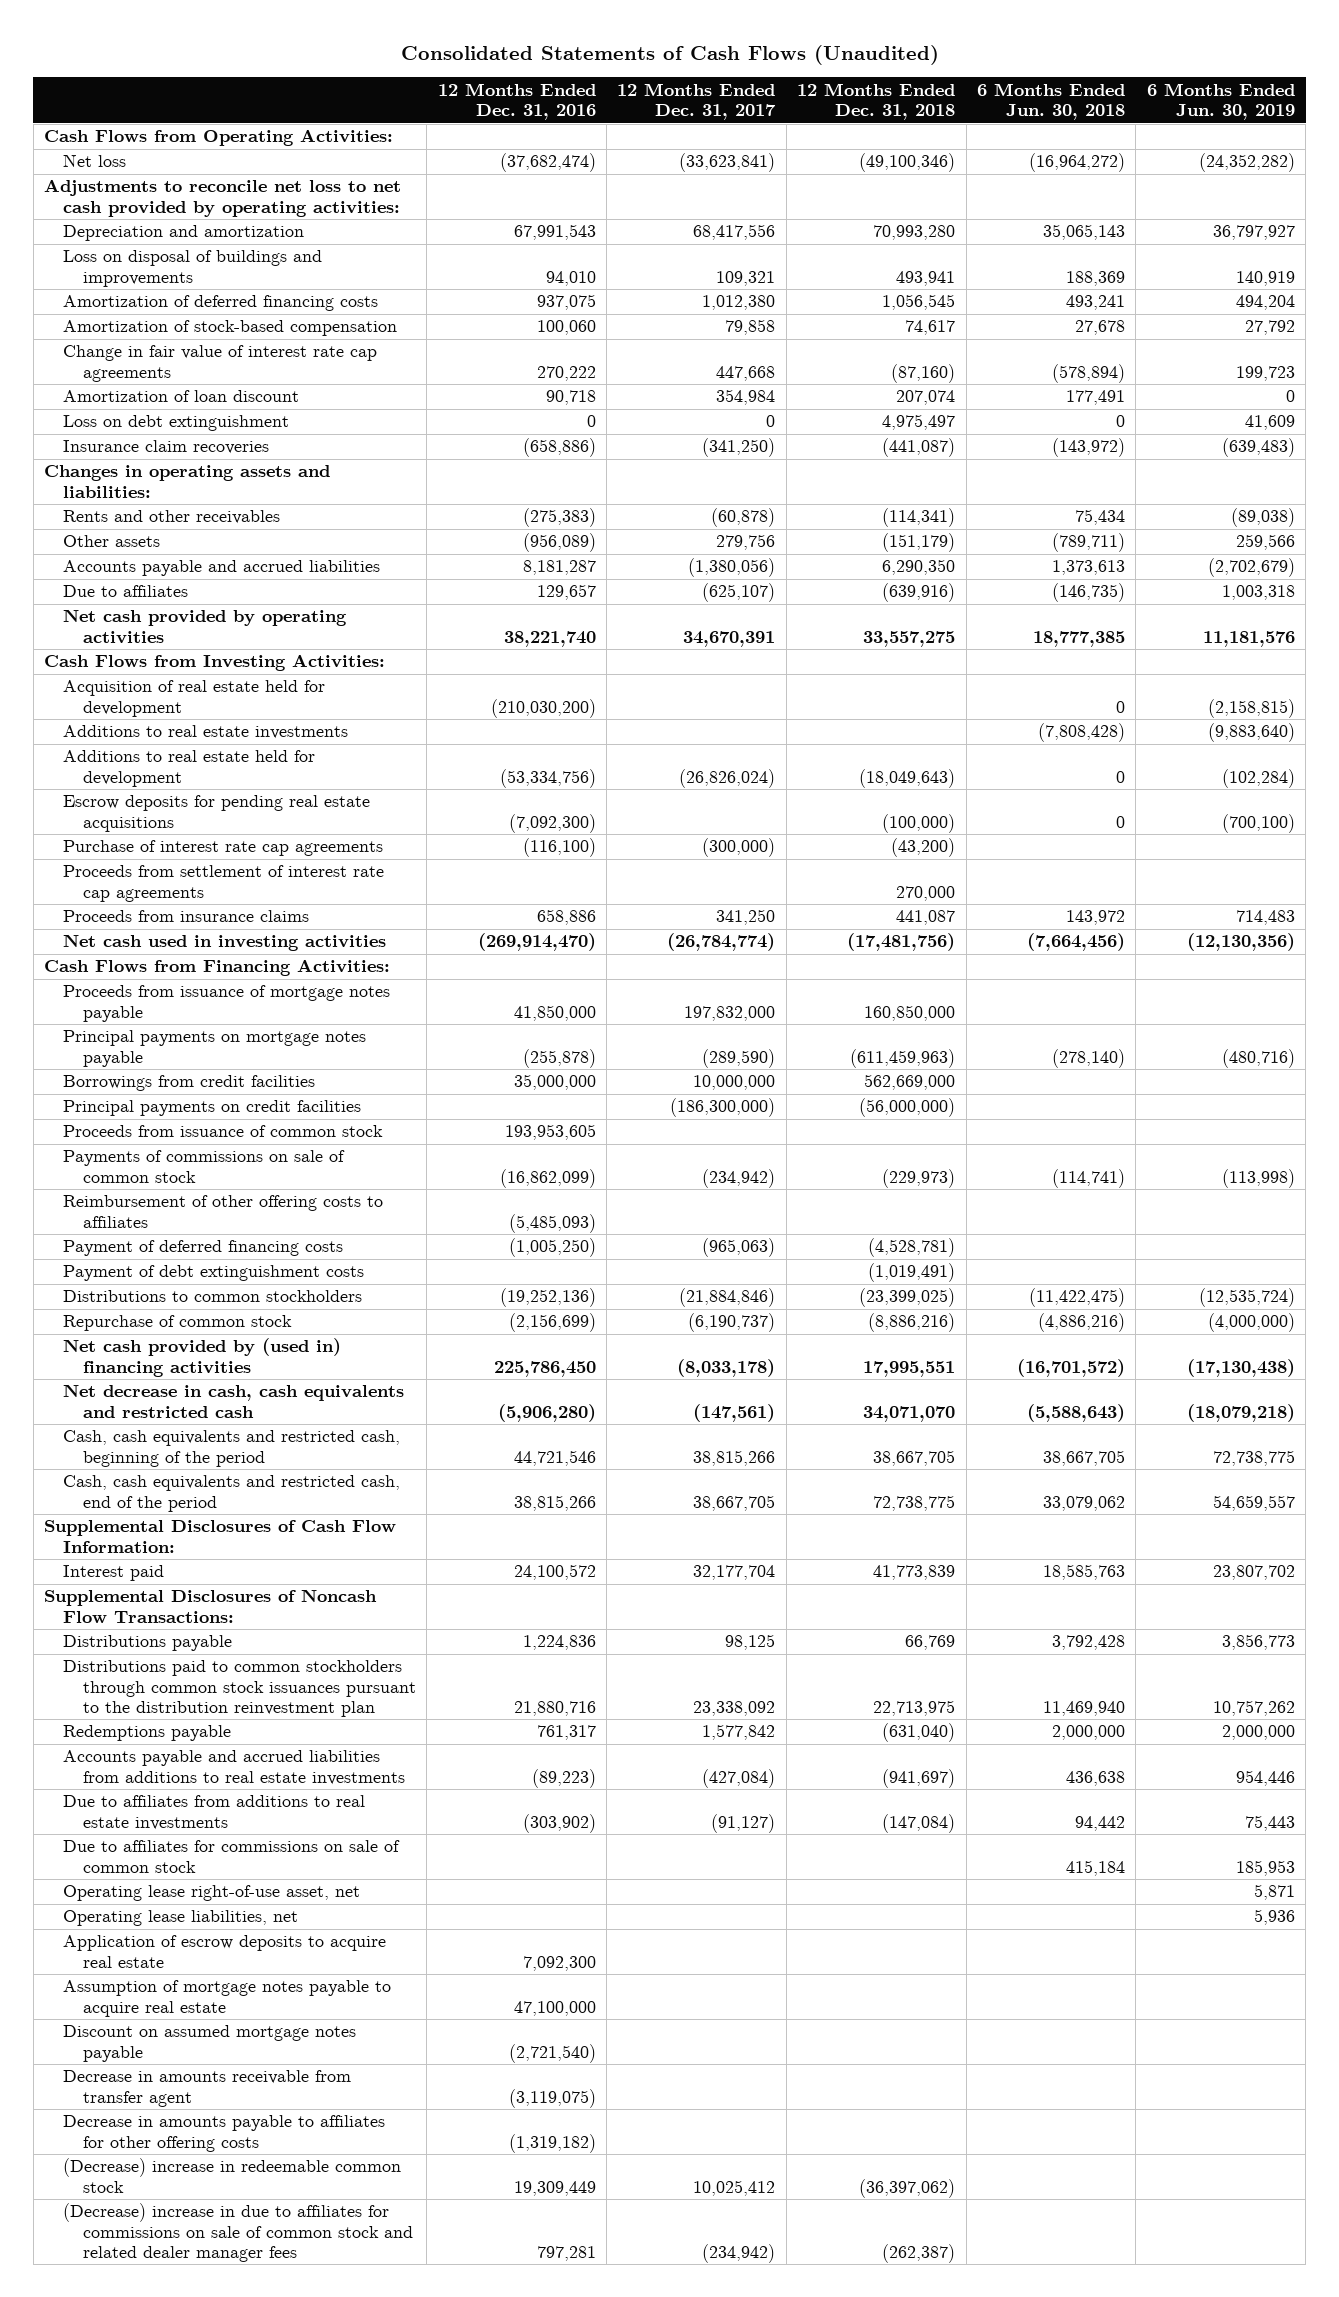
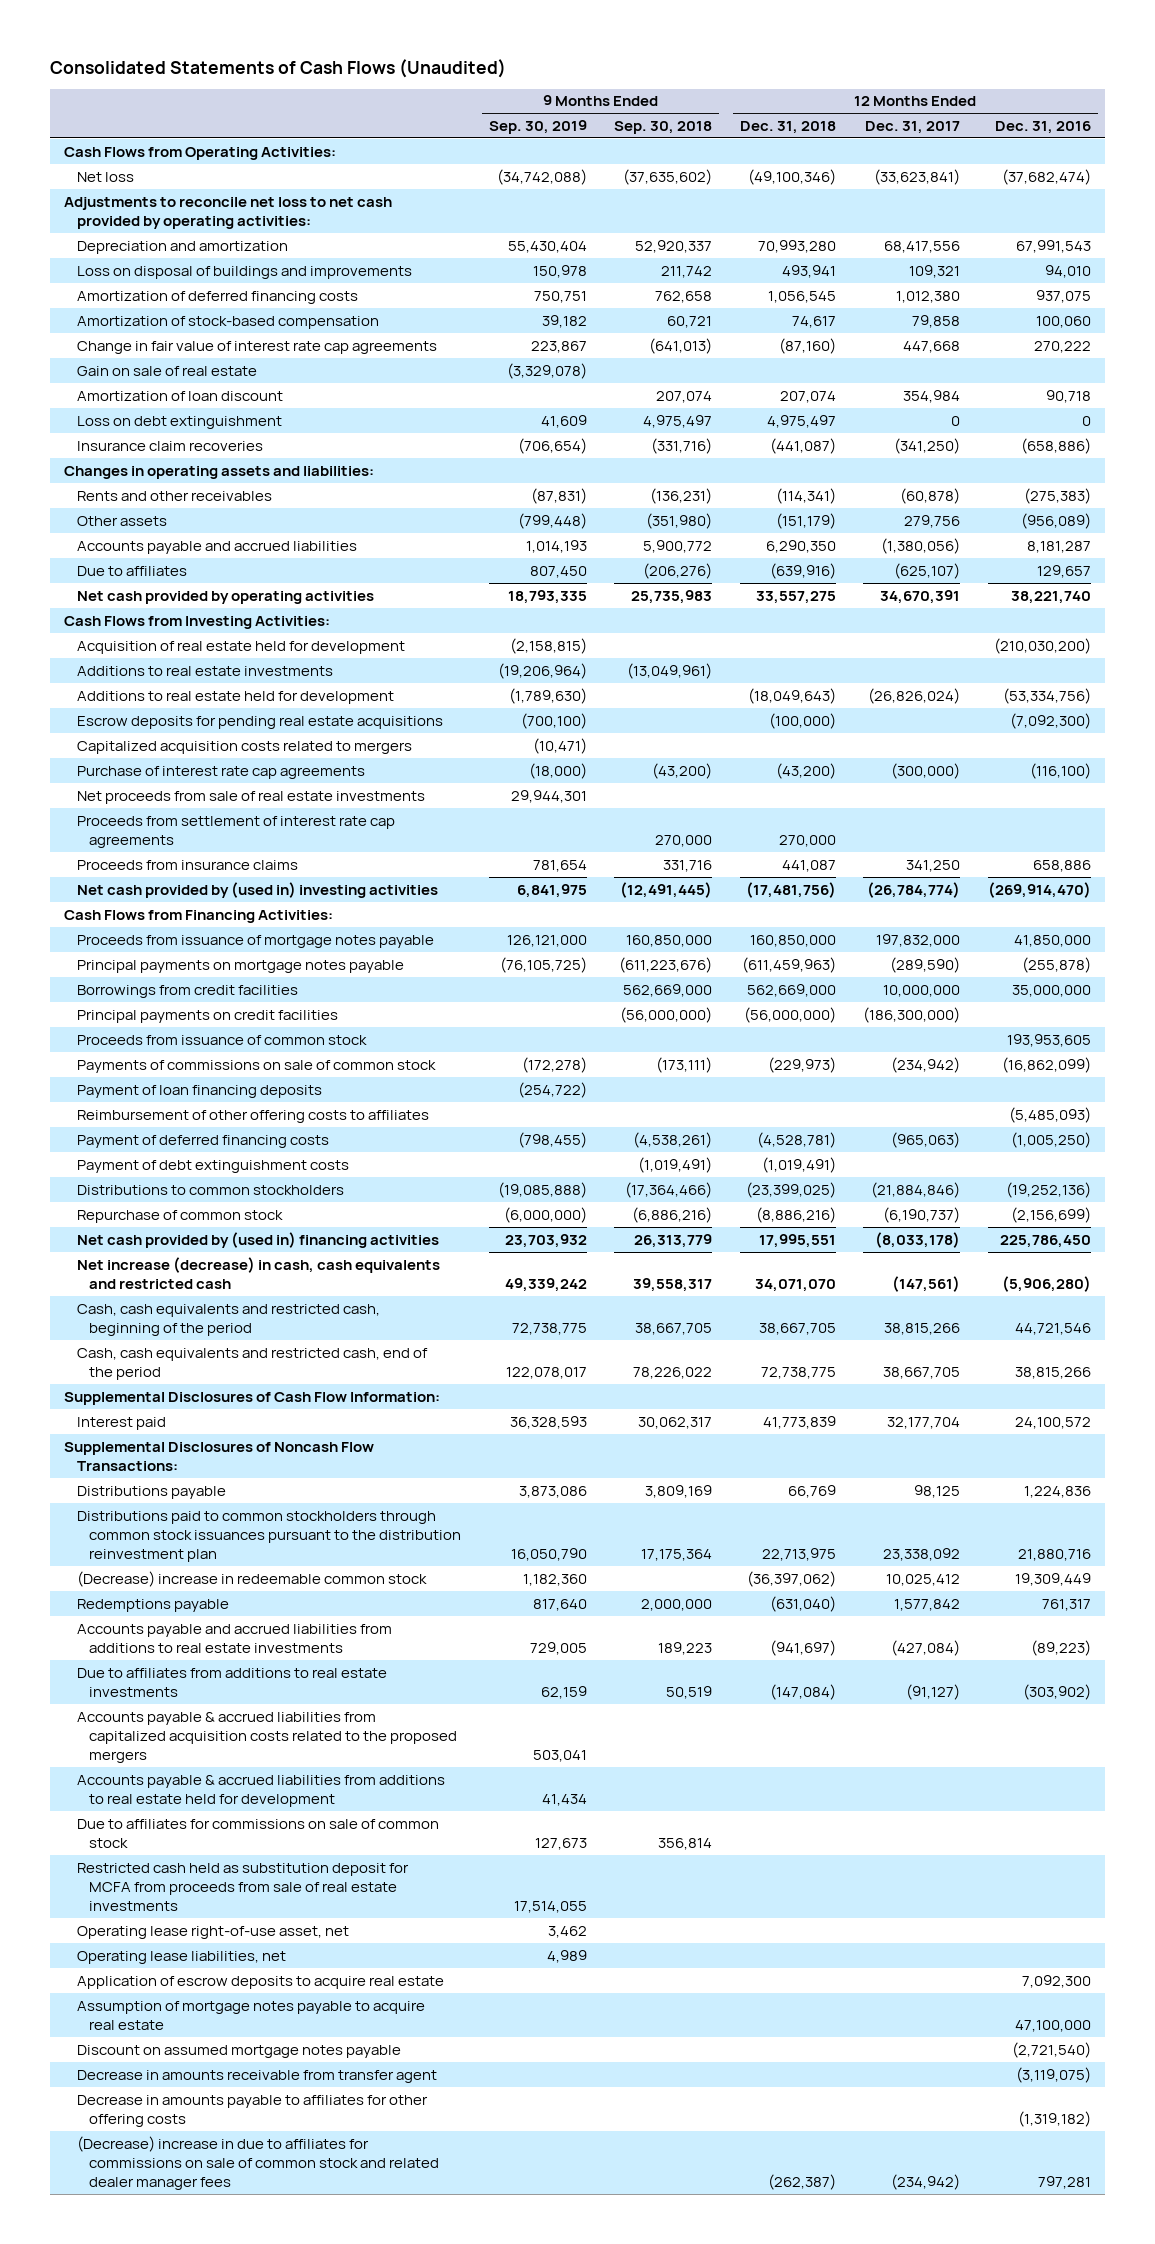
- | 12 Months Ended Dec. 31, 2016 | 12 Months Ended Dec. 31, 2017 | 12 Months Ended Dec. 31, 2018 | 6 Months Ended Jun. 30, 2018 | 6 Months Ended Jun. 30, 2019
+ | 9 Months Ended Sep. 30, 2019 | 9 Months Ended Sep. 30, 2018 | 12 Months Ended Dec. 31, 2018 | 12 Months Ended Dec. 31, 2017 | 12 Months Ended Dec. 31, 2016
+ Gain on sale of real estate | (3,329,078) | | | |
+ Capitalized acquisition costs related to mergers | (10,471) | | | |
+ Net proceeds from sale of real estate investments | 29,944,301 | | | |
- Net cash used in investing activities | (269,914,470) | (26,784,774) | (17,481,756) | (7,664,456) | (12,130,356)
+ Net cash provided by (used in) investing activities | 6,841,975 | (12,491,445) | (17,481,756) | (26,784,774) | (269,914,470)
+ Payment of loan financing deposits | (254,722) | | | |
- Net decrease in cash, cash equivalents and restricted cash | (5,906,280) | (147,561) | 34,071,070 | (5,588,643) | (18,079,218)
+ Net increase (decrease) in cash, cash equivalents and restricted cash | 49,339,242 | 39,558,317 | 34,071,070 | (147,561) | (5,906,280)
moved up: (Decrease) increase in redeemable common stock | 1,182,360 | | (36,397,062) | 10,025,412 | 19,309,449
+ Accounts payable & accrued liabilities from capitalized acquisition costs related to the proposed mergers | 503,041 | | | |
+ Accounts payable & accrued liabilities from additions to real estate held for development | 41,434 | | | |
+ Restricted cash held as substitution deposit for MCFA from proceeds from sale of real estate investments | 17,514,055 | | | |

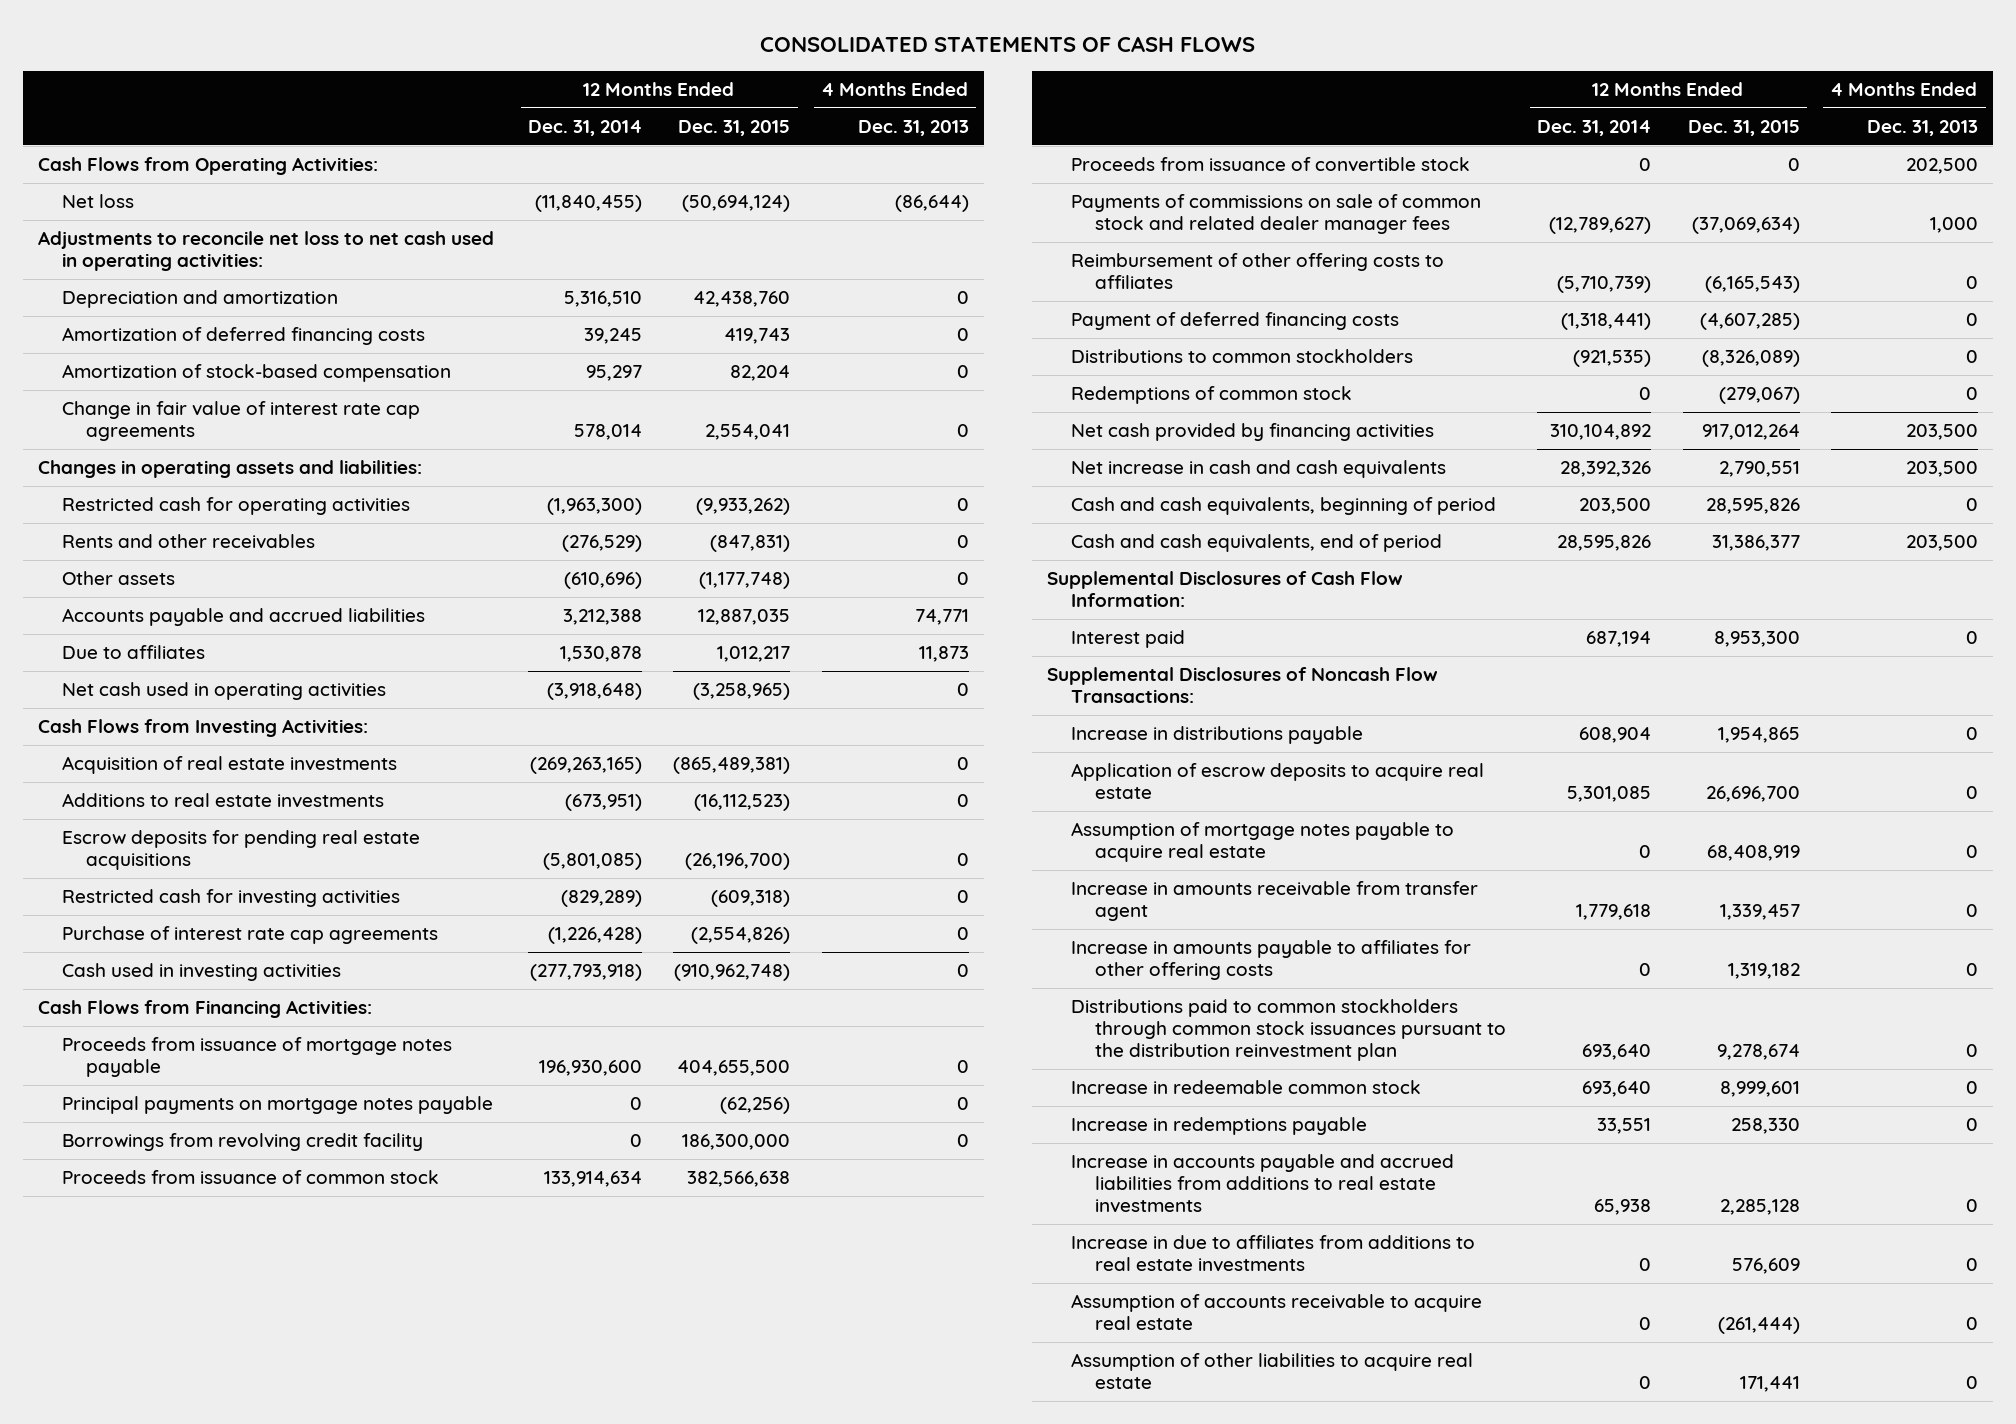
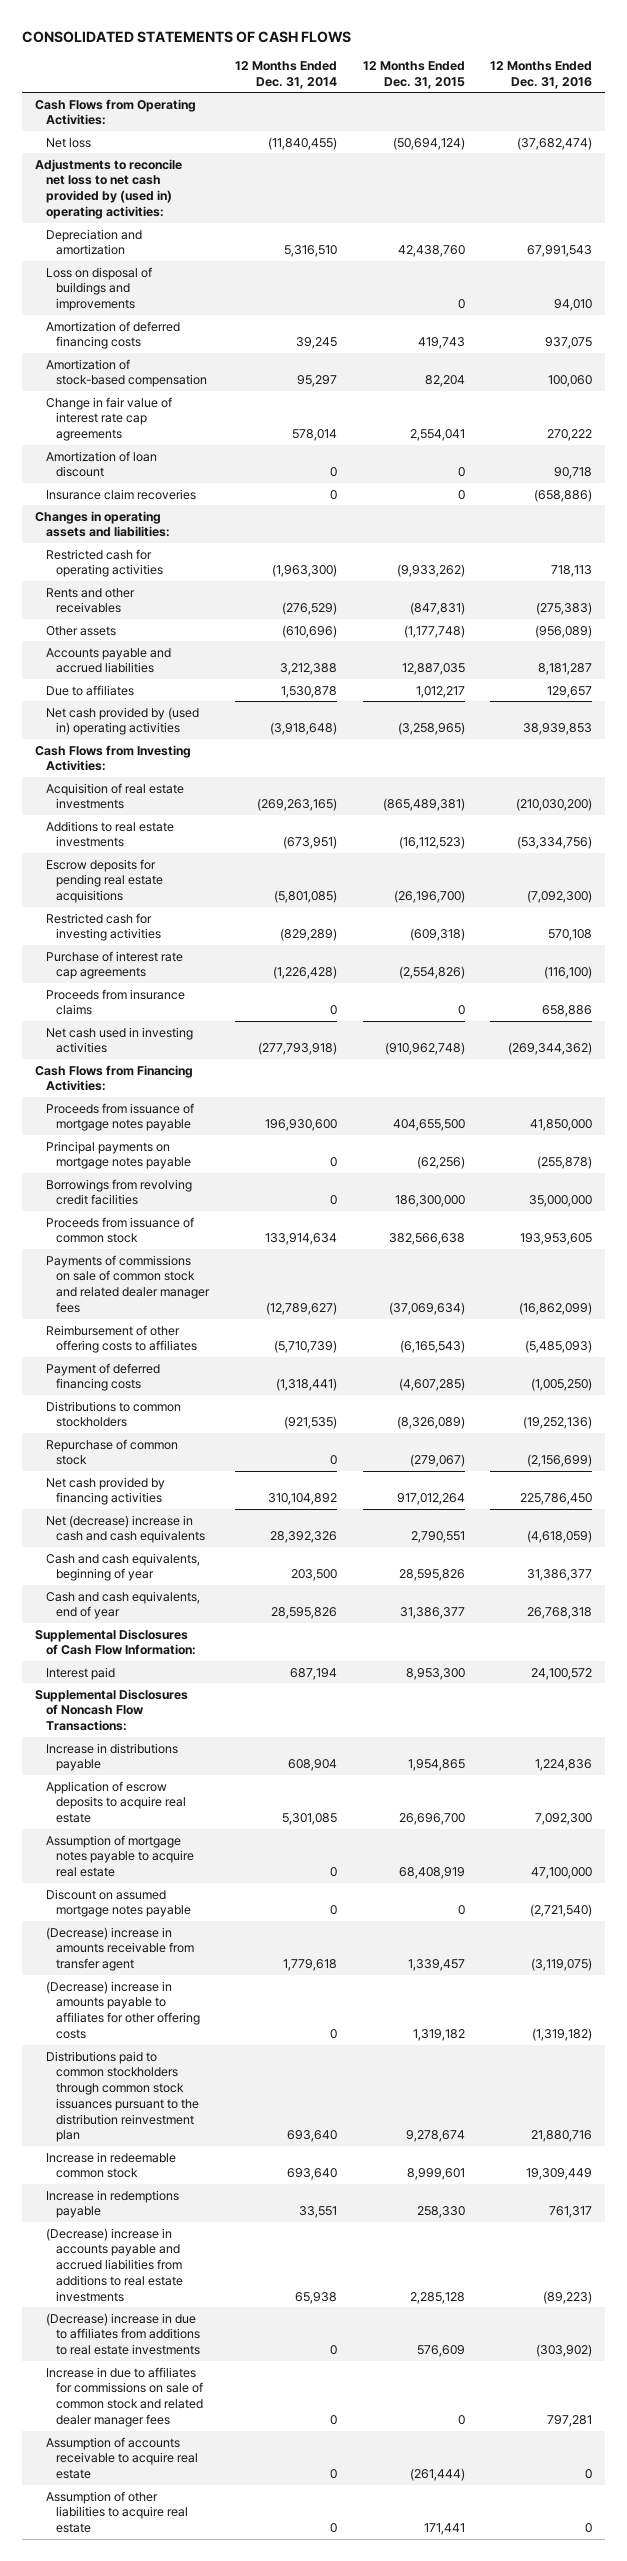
- | 12 Months Ended Dec. 31, 2014 | 12 Months Ended Dec. 31, 2015 | 4 Months Ended Dec. 31, 2013
+ | 12 Months Ended Dec. 31, 2014 | 12 Months Ended Dec. 31, 2015 | 12 Months Ended Dec. 31, 2016
- Adjustments to reconcile net loss to net cash used in operating activities:
+ Adjustments to reconcile net loss to net cash provided by (used in) operating activities:
+ Loss on disposal of buildings and improvements | | 0 | 94,010
+ Amortization of loan discount | 0 | 0 | 90,718
+ Insurance claim recoveries | 0 | 0 | (658,886)
- Net cash used in operating activities | (3,918,648) | (3,258,965) | 0
+ Net cash provided by (used in) operating activities | (3,918,648) | (3,258,965) | 38,939,853
- Cash used in investing activities | (277,793,918) | (910,962,748) | 0
+ Proceeds from insurance claims | 0 | 0 | 658,886
+ Net cash used in investing activities | (277,793,918) | (910,962,748) | (269,344,362)
- Borrowings from revolving credit facility | 0 | 186,300,000 | 0
+ Borrowings from revolving credit facilities | 0 | 186,300,000 | 35,000,000
- Proceeds from issuance of convertible stock | 0 | 0 | 202,500
- Redemptions of common stock | 0 | (279,067) | 0
+ Repurchase of common stock | 0 | (279,067) | (2,156,699)
- Net increase in cash and cash equivalents | 28,392,326 | 2,790,551 | 203,500
- Cash and cash equivalents, beginning of period | 203,500 | 28,595,826 | 0
- Cash and cash equivalents, end of period | 28,595,826 | 31,386,377 | 203,500
+ Net (decrease) increase in cash and cash equivalents | 28,392,326 | 2,790,551 | (4,618,059)
+ Cash and cash equivalents, beginning of year | 203,500 | 28,595,826 | 31,386,377
+ Cash and cash equivalents, end of year | 28,595,826 | 31,386,377 | 26,768,318
- Increase in amounts receivable from transfer agent | 1,779,618 | 1,339,457 | 0
- Increase in amounts payable to affiliates for other offering costs | 0 | 1,319,182 | 0
+ Discount on assumed mortgage notes payable | 0 | 0 | (2,721,540)
+ (Decrease) increase in amounts receivable from transfer agent | 1,779,618 | 1,339,457 | (3,119,075)
+ (Decrease) increase in amounts payable to affiliates for other offering costs | 0 | 1,319,182 | (1,319,182)
- Increase in accounts payable and accrued liabilities from additions to real estate investments | 65,938 | 2,285,128 | 0
- Increase in due to affiliates from additions to real estate investments | 0 | 576,609 | 0
+ (Decrease) increase in accounts payable and accrued liabilities from additions to real estate investments | 65,938 | 2,285,128 | (89,223)
+ (Decrease) increase in due to affiliates from additions to real estate investments | 0 | 576,609 | (303,902)
+ Increase in due to affiliates for commissions on sale of common stock and related dealer manager fees | 0 | 0 | 797,281

